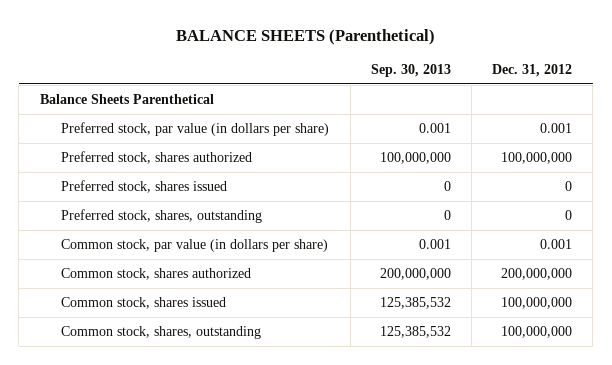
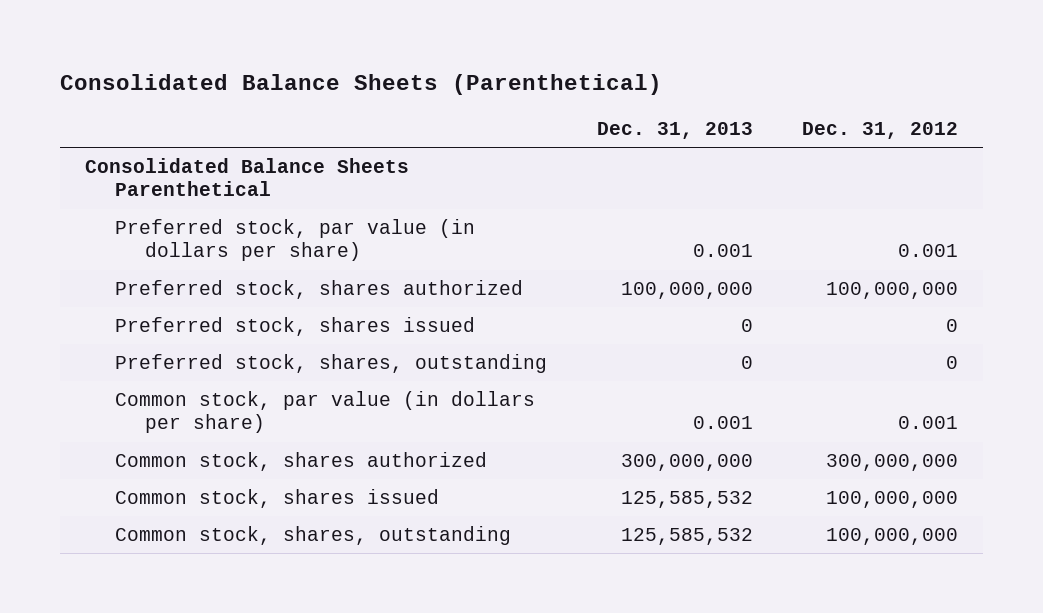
- BALANCE SHEETS (Parenthetical)
+ Consolidated Balance Sheets (Parenthetical)
- | Sep. 30, 2013 | Dec. 31, 2012
+ | Dec. 31, 2013 | Dec. 31, 2012
- Balance Sheets Parenthetical
+ Consolidated Balance Sheets Parenthetical
- Common stock, shares authorized | 200,000,000 | 200,000,000
+ Common stock, shares authorized | 300,000,000 | 300,000,000

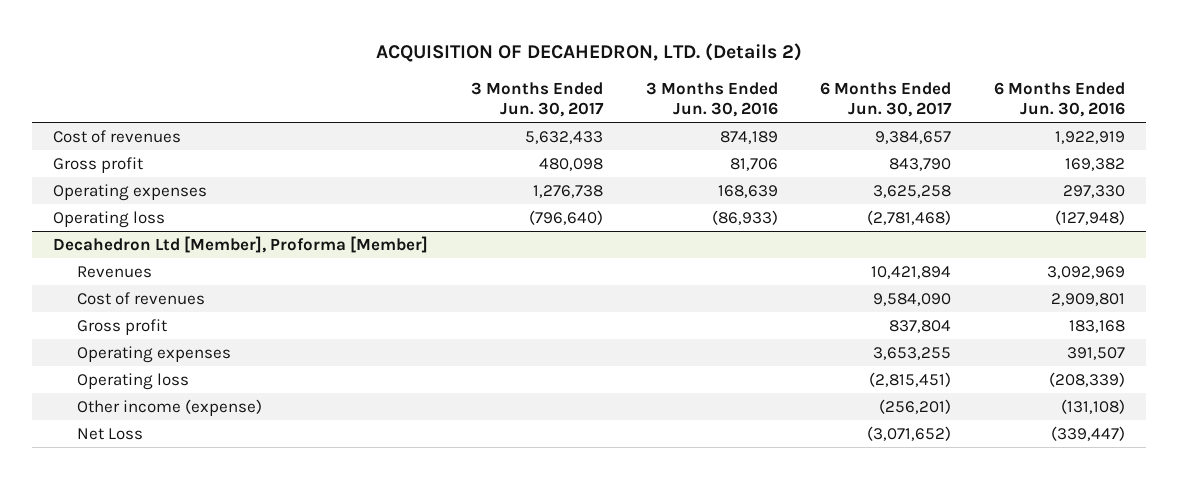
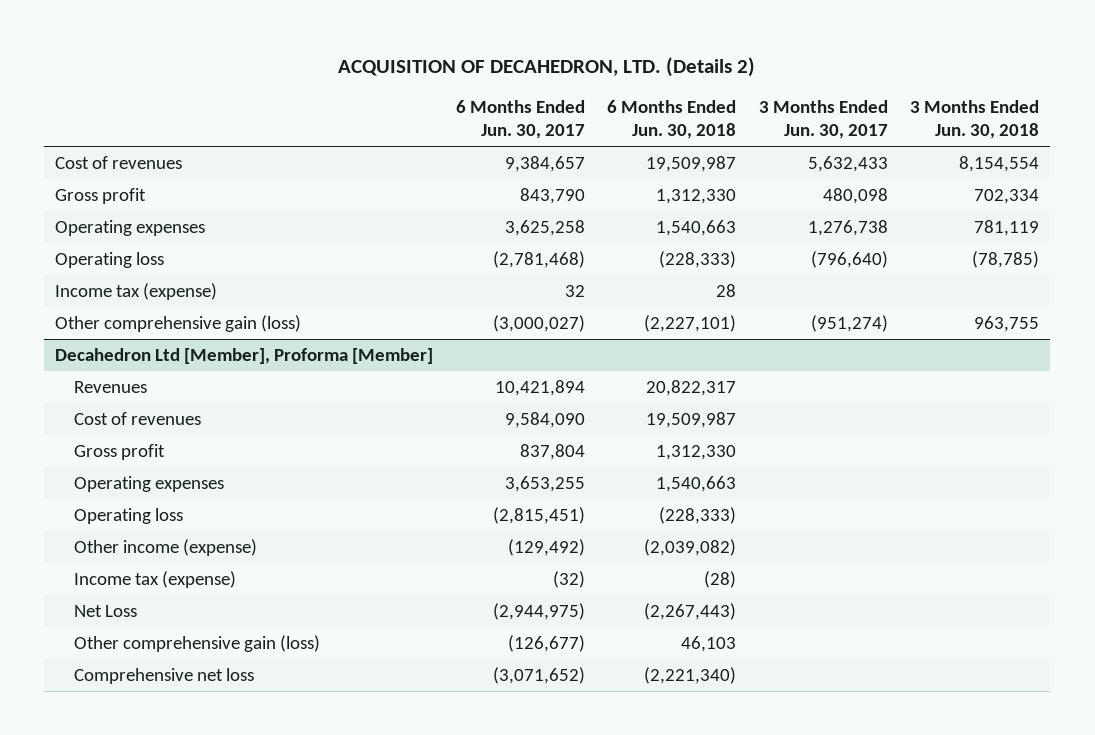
- | 3 Months Ended Jun. 30, 2017 | 3 Months Ended Jun. 30, 2016 | 6 Months Ended Jun. 30, 2017 | 6 Months Ended Jun. 30, 2016
+ | 6 Months Ended Jun. 30, 2017 | 6 Months Ended Jun. 30, 2018 | 3 Months Ended Jun. 30, 2017 | 3 Months Ended Jun. 30, 2018
+ Income tax (expense) | 32 | 28 | |
+ Other comprehensive gain (loss) | (3,000,027) | (2,227,101) | (951,274) | 963,755
@ Decahedron Ltd [Member], Proforma [Member]
- Other income (expense) | | | (256,201) | (131,108)
- Net Loss | | | (3,071,652) | (339,447)
+ Other income (expense) | (129,492) | (2,039,082) | |
+ Income tax (expense) | (32) | (28) | |
+ Net Loss | (2,944,975) | (2,267,443) | |
+ Other comprehensive gain (loss) | (126,677) | 46,103 | |
+ Comprehensive net loss | (3,071,652) | (2,221,340) | |

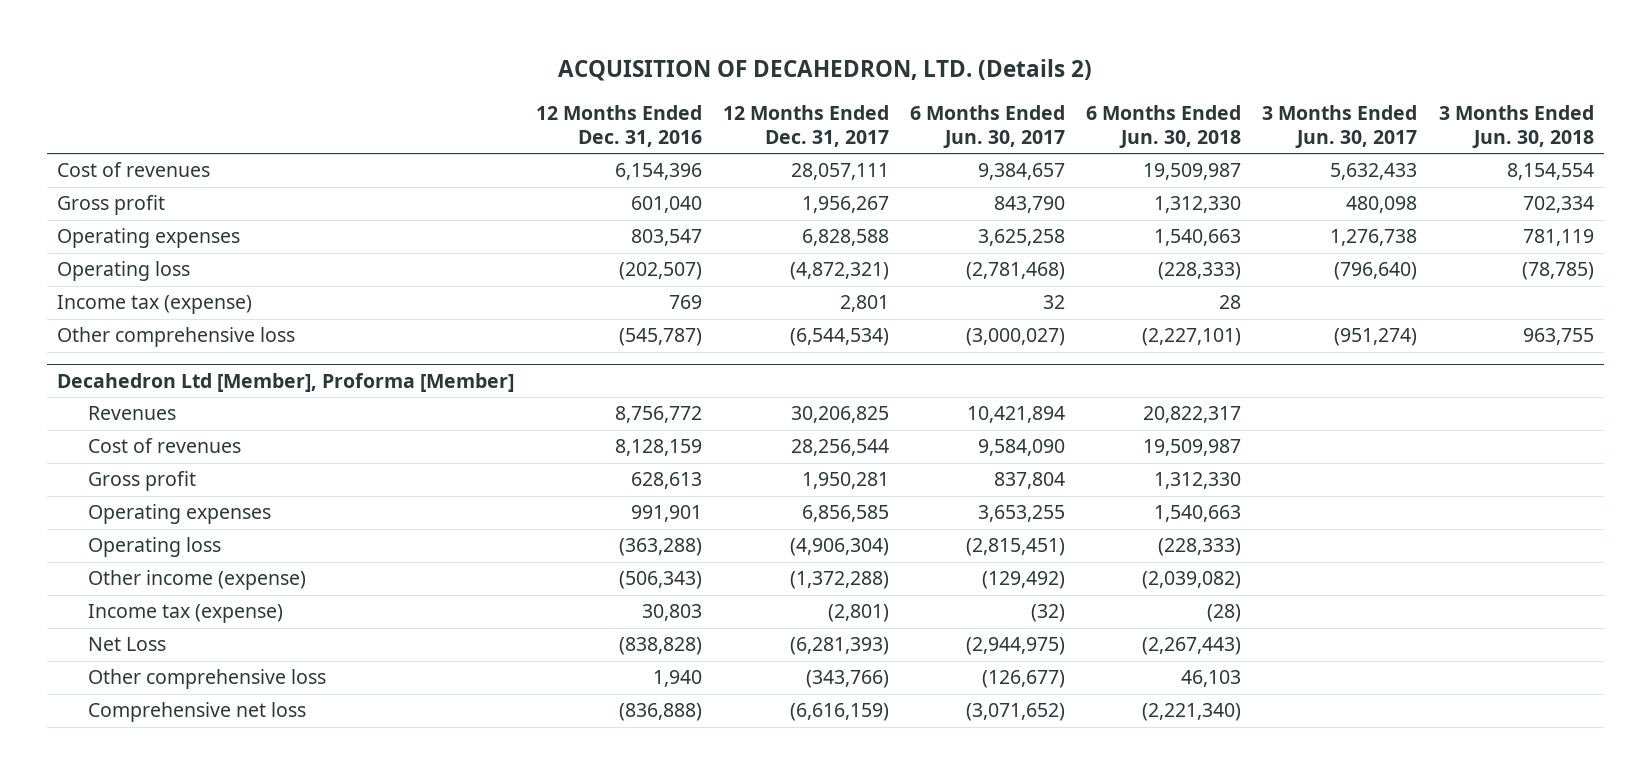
- | 6 Months Ended Jun. 30, 2017 | 6 Months Ended Jun. 30, 2018 | 3 Months Ended Jun. 30, 2017 | 3 Months Ended Jun. 30, 2018
+ | 12 Months Ended Dec. 31, 2016 | 12 Months Ended Dec. 31, 2017 | 6 Months Ended Jun. 30, 2017 | 6 Months Ended Jun. 30, 2018 | 3 Months Ended Jun. 30, 2017 | 3 Months Ended Jun. 30, 2018
- Other comprehensive gain (loss) | (3,000,027) | (2,227,101) | (951,274) | 963,755
+ Other comprehensive loss | (545,787) | (6,544,534) | (3,000,027) | (2,227,101) | (951,274) | 963,755
@ Decahedron Ltd [Member], Proforma [Member]
- Other comprehensive gain (loss) | (126,677) | 46,103 | |
+ Other comprehensive loss | 1,940 | (343,766) | (126,677) | 46,103 | |

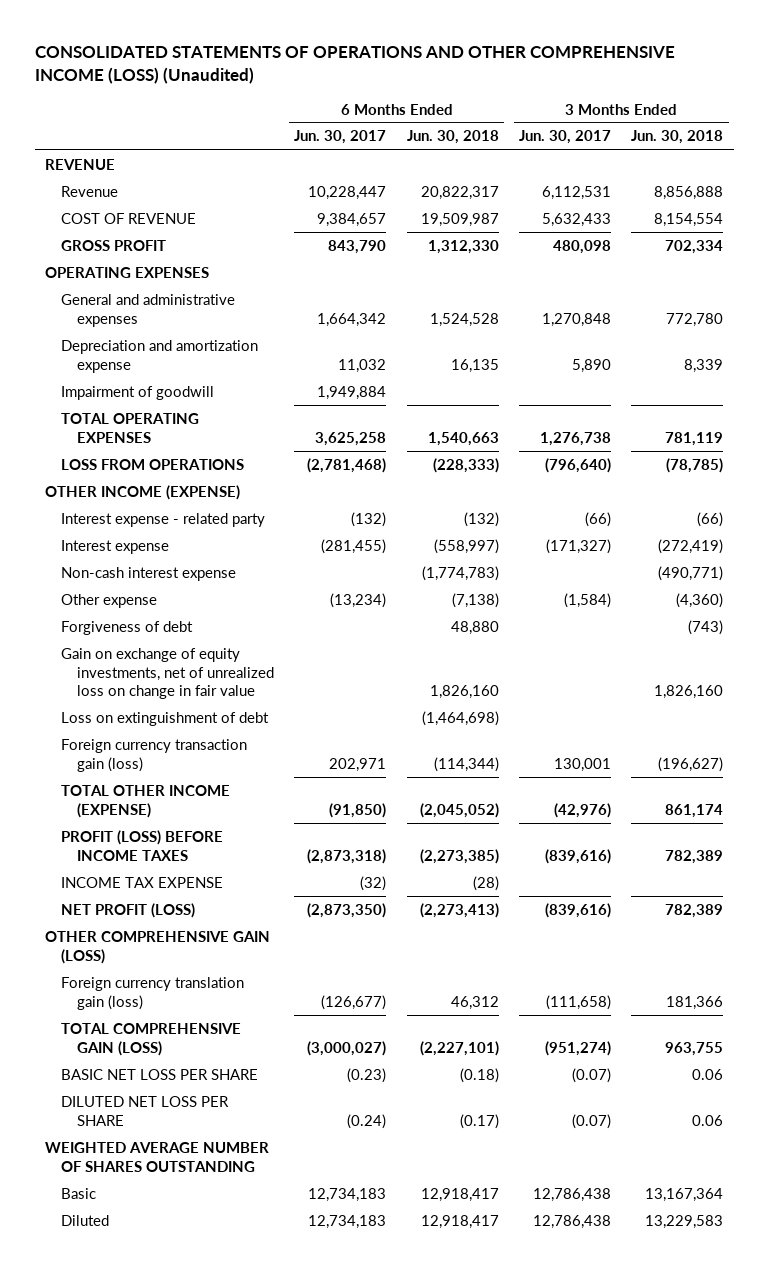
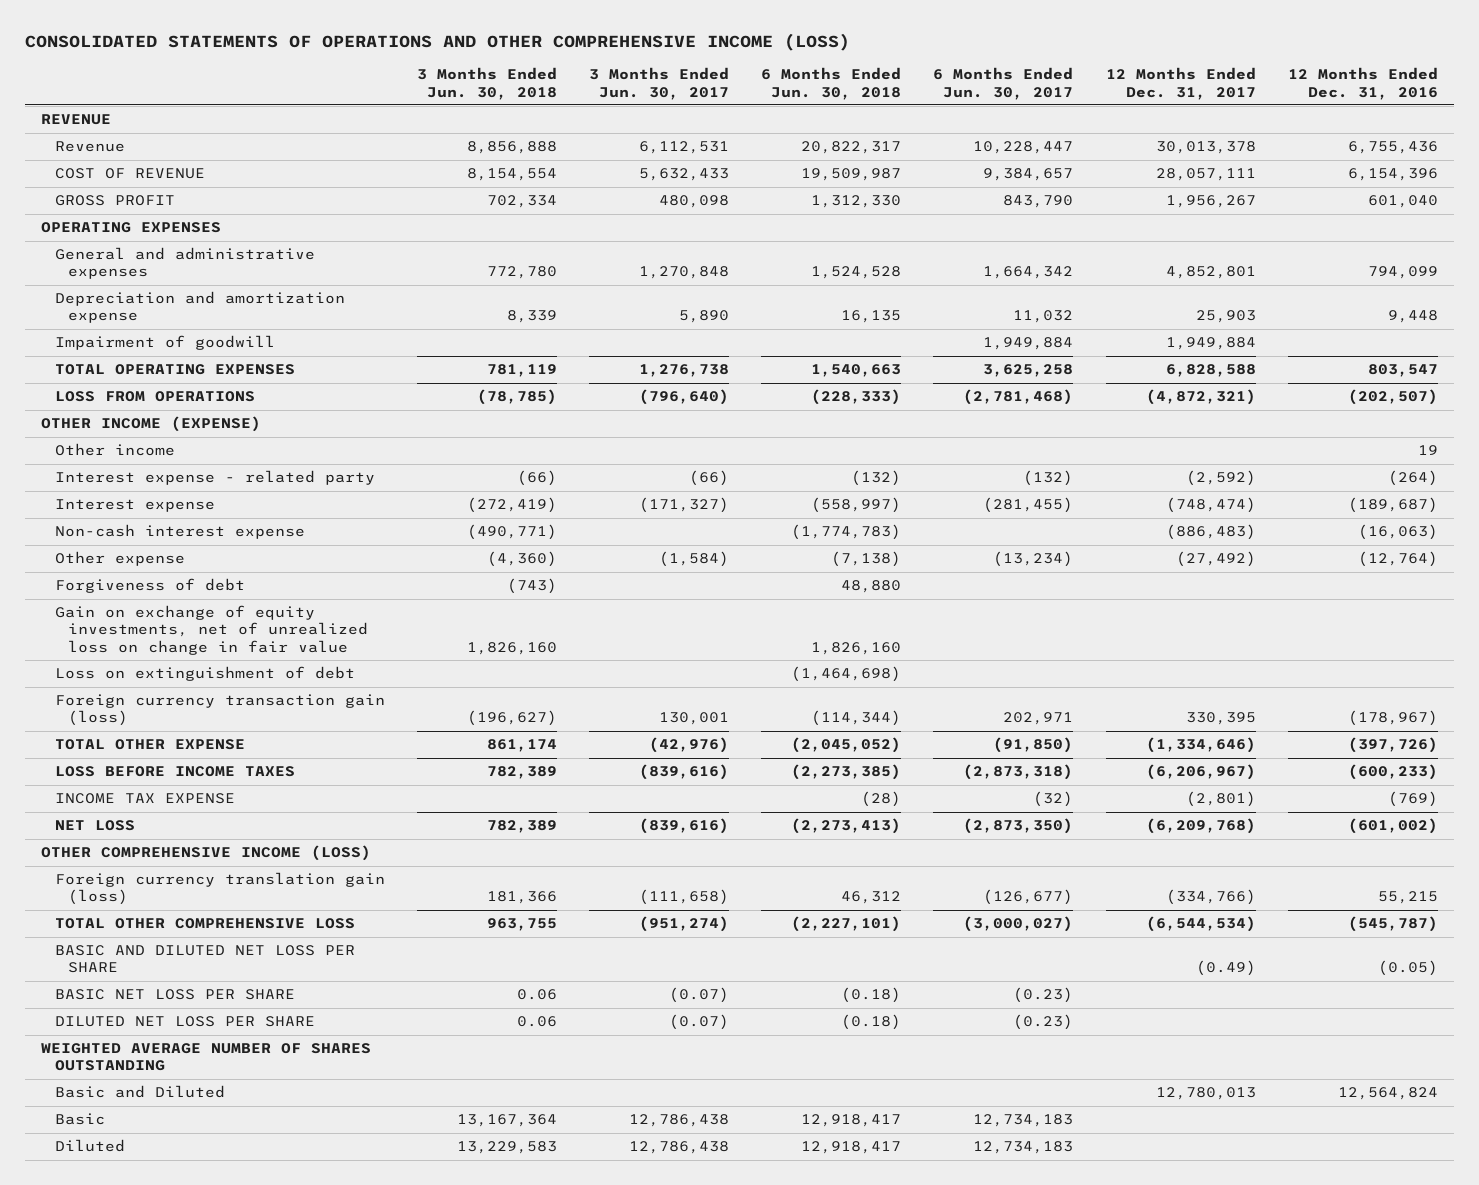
- CONSOLIDATED STATEMENTS OF OPERATIONS AND OTHER COMPREHENSIVE INCOME (LOSS) (Unaudited)
+ CONSOLIDATED STATEMENTS OF OPERATIONS AND OTHER COMPREHENSIVE INCOME (LOSS)
- | 6 Months Ended Jun. 30, 2017 | 6 Months Ended Jun. 30, 2018 | 3 Months Ended Jun. 30, 2017 | 3 Months Ended Jun. 30, 2018
+ | 3 Months Ended Jun. 30, 2018 | 3 Months Ended Jun. 30, 2017 | 6 Months Ended Jun. 30, 2018 | 6 Months Ended Jun. 30, 2017 | 12 Months Ended Dec. 31, 2017 | 12 Months Ended Dec. 31, 2016
+ Other income | | | | | | 19
- TOTAL OTHER INCOME (EXPENSE) | (91,850) | (2,045,052) | (42,976) | 861,174
- PROFIT (LOSS) BEFORE INCOME TAXES | (2,873,318) | (2,273,385) | (839,616) | 782,389
+ TOTAL OTHER EXPENSE | 861,174 | (42,976) | (2,045,052) | (91,850) | (1,334,646) | (397,726)
+ LOSS BEFORE INCOME TAXES | 782,389 | (839,616) | (2,273,385) | (2,873,318) | (6,206,967) | (600,233)
- NET PROFIT (LOSS) | (2,873,350) | (2,273,413) | (839,616) | 782,389
- OTHER COMPREHENSIVE GAIN (LOSS)
+ NET LOSS | 782,389 | (839,616) | (2,273,413) | (2,873,350) | (6,209,768) | (601,002)
+ OTHER COMPREHENSIVE INCOME (LOSS)
- TOTAL COMPREHENSIVE GAIN (LOSS) | (3,000,027) | (2,227,101) | (951,274) | 963,755
+ TOTAL OTHER COMPREHENSIVE LOSS | 963,755 | (951,274) | (2,227,101) | (3,000,027) | (6,544,534) | (545,787)
+ BASIC AND DILUTED NET LOSS PER SHARE | | | | | (0.49) | (0.05)
- DILUTED NET LOSS PER SHARE | (0.24) | (0.17) | (0.07) | 0.06
+ DILUTED NET LOSS PER SHARE | 0.06 | (0.07) | (0.18) | (0.23) | |
+ Basic and Diluted | | | | | 12,780,013 | 12,564,824

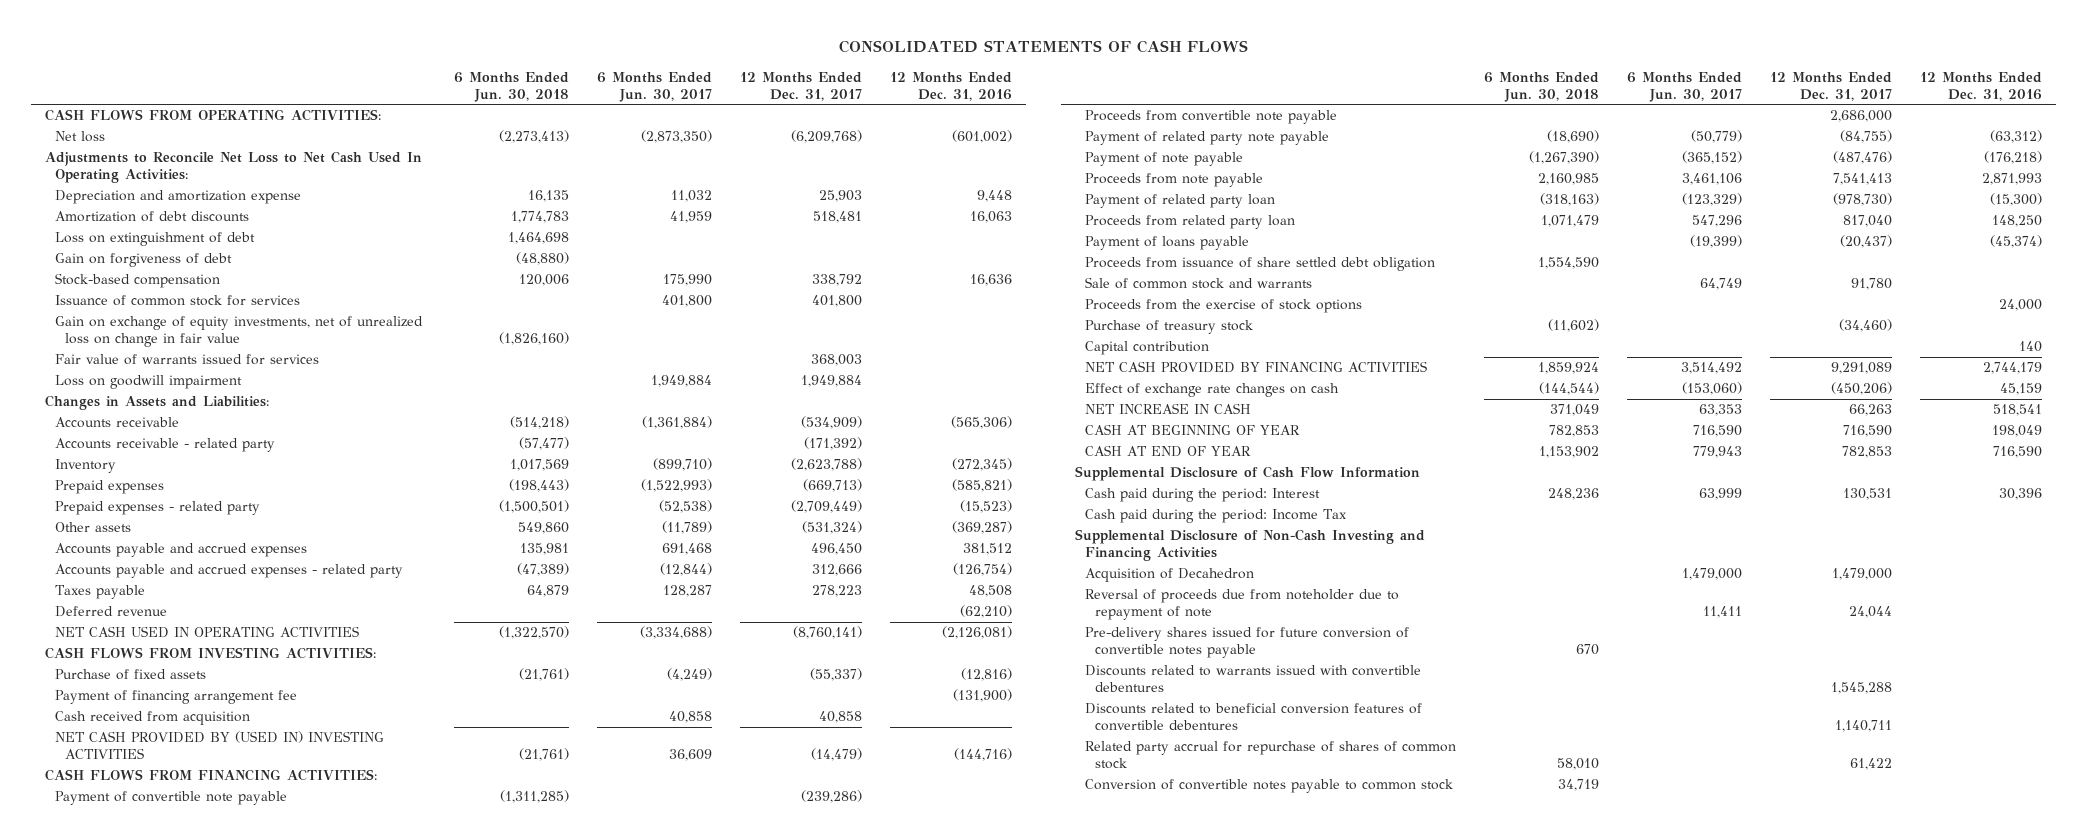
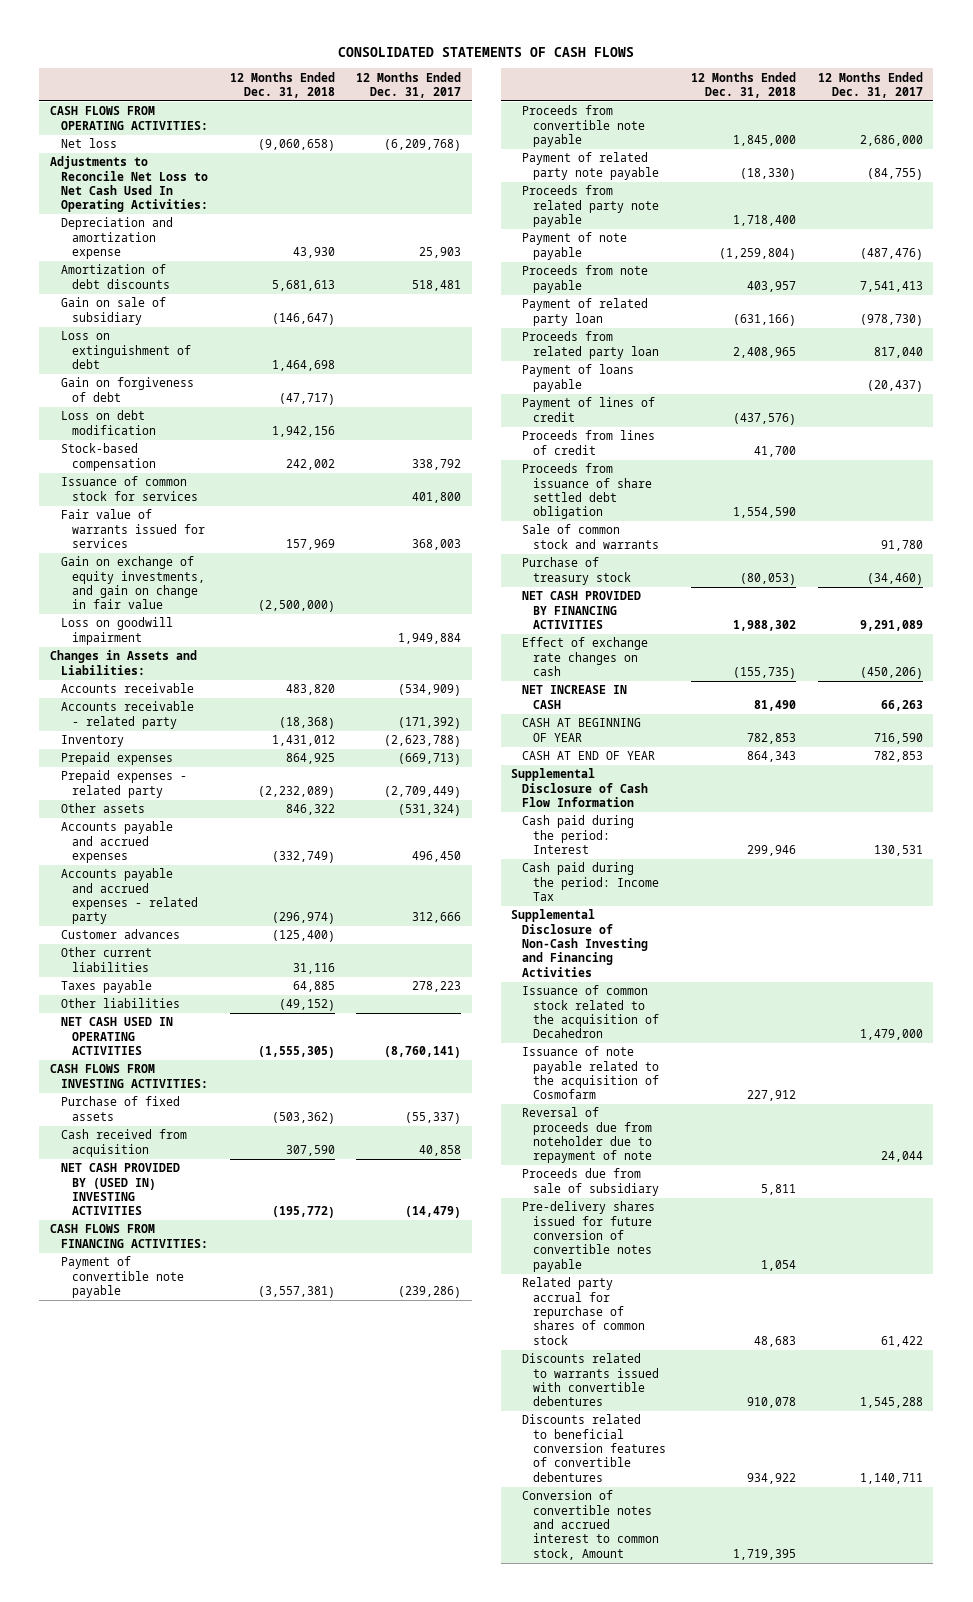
- | 6 Months Ended Jun. 30, 2018 | 6 Months Ended Jun. 30, 2017 | 12 Months Ended Dec. 31, 2017 | 12 Months Ended Dec. 31, 2016
+ | 12 Months Ended Dec. 31, 2018 | 12 Months Ended Dec. 31, 2017
+ Gain on sale of subsidiary | (146,647) |
+ Loss on debt modification | 1,942,156 |
- Gain on exchange of equity investments, net of unrealized loss on change in fair value | (1,826,160) | | |
+ Gain on exchange of equity investments, and gain on change in fair value | (2,500,000) |
+ Customer advances | (125,400) |
+ Other current liabilities | 31,116 |
- Deferred revenue | | | | (62,210)
+ Other liabilities | (49,152) |
- Payment of financing arrangement fee | | | | (131,900)
+ Proceeds from related party note payable | 1,718,400 |
+ Payment of lines of credit | (437,576) |
+ Proceeds from lines of credit | 41,700 |
- Proceeds from the exercise of stock options | | | | 24,000
- Capital contribution | | | | 140
- Acquisition of Decahedron | | 1,479,000 | 1,479,000 |
+ Issuance of common stock related to the acquisition of Decahedron | | 1,479,000
+ Issuance of note payable related to the acquisition of Cosmofarm | 227,912 |
+ Proceeds due from sale of subsidiary | 5,811 |
moved up: Related party accrual for repurchase of shares of common stock | 48,683 | 61,422
- Conversion of convertible notes payable to common stock | 34,719 | | |
+ Conversion of convertible notes and accrued interest to common stock, Amount | 1,719,395 |

